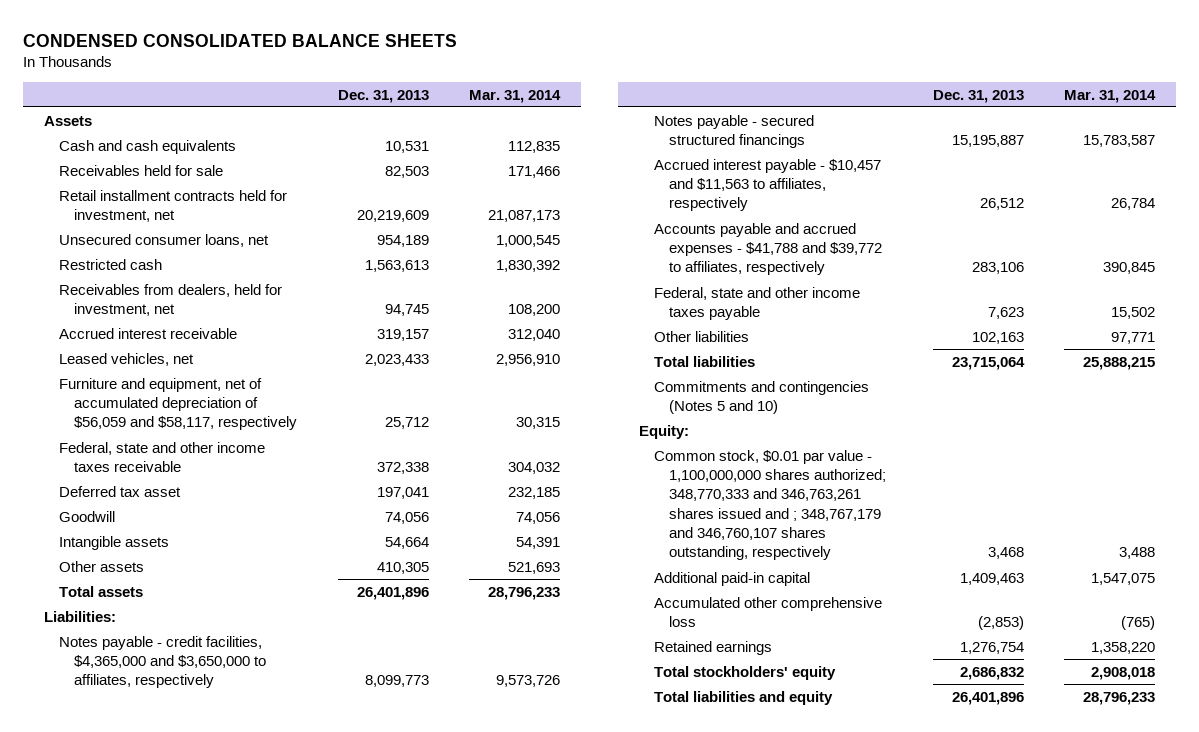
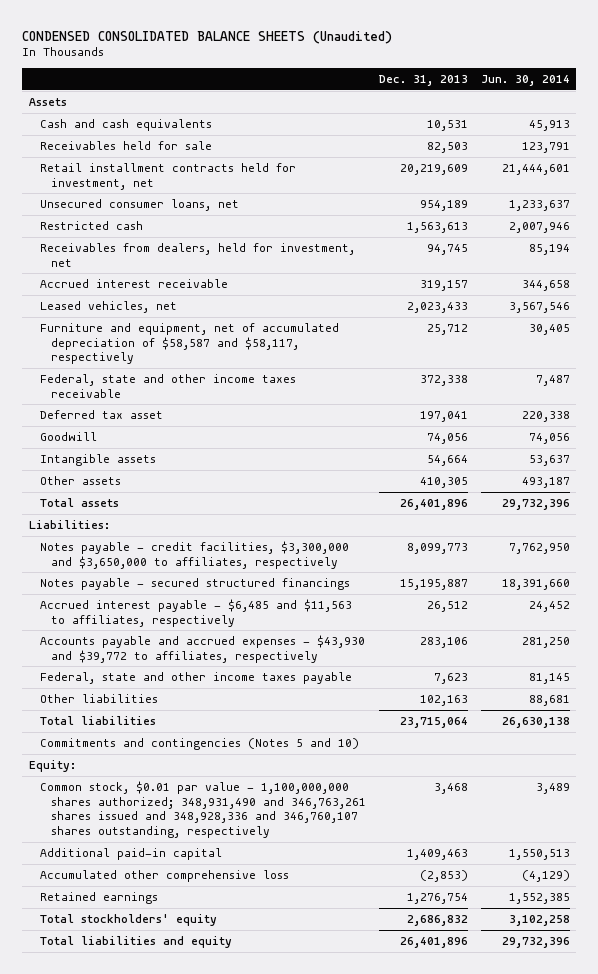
- CONDENSED CONSOLIDATED BALANCE SHEETS
+ CONDENSED CONSOLIDATED BALANCE SHEETS (Unaudited)
- | Dec. 31, 2013 | Mar. 31, 2014
+ | Dec. 31, 2013 | Jun. 30, 2014
- Furniture and equipment, net of accumulated depreciation of $56,059 and $58,117, respectively | 25,712 | 30,315
+ Furniture and equipment, net of accumulated depreciation of $58,587 and $58,117, respectively | 25,712 | 30,405
- Notes payable - credit facilities, $4,365,000 and $3,650,000 to affiliates, respectively | 8,099,773 | 9,573,726
+ Notes payable - credit facilities, $3,300,000 and $3,650,000 to affiliates, respectively | 8,099,773 | 7,762,950
- Accrued interest payable - $10,457 and $11,563 to affiliates, respectively | 26,512 | 26,784
- Accounts payable and accrued expenses - $41,788 and $39,772 to affiliates, respectively | 283,106 | 390,845
+ Accrued interest payable - $6,485 and $11,563 to affiliates, respectively | 26,512 | 24,452
+ Accounts payable and accrued expenses - $43,930 and $39,772 to affiliates, respectively | 283,106 | 281,250
- Common stock, $0.01 par value - 1,100,000,000 shares authorized; 348,770,333 and 346,763,261 shares issued and ; 348,767,179 and 346,760,107 shares outstanding, respectively | 3,468 | 3,488
+ Common stock, $0.01 par value - 1,100,000,000 shares authorized; 348,931,490 and 346,763,261 shares issued and 348,928,336 and 346,760,107 shares outstanding, respectively | 3,468 | 3,489

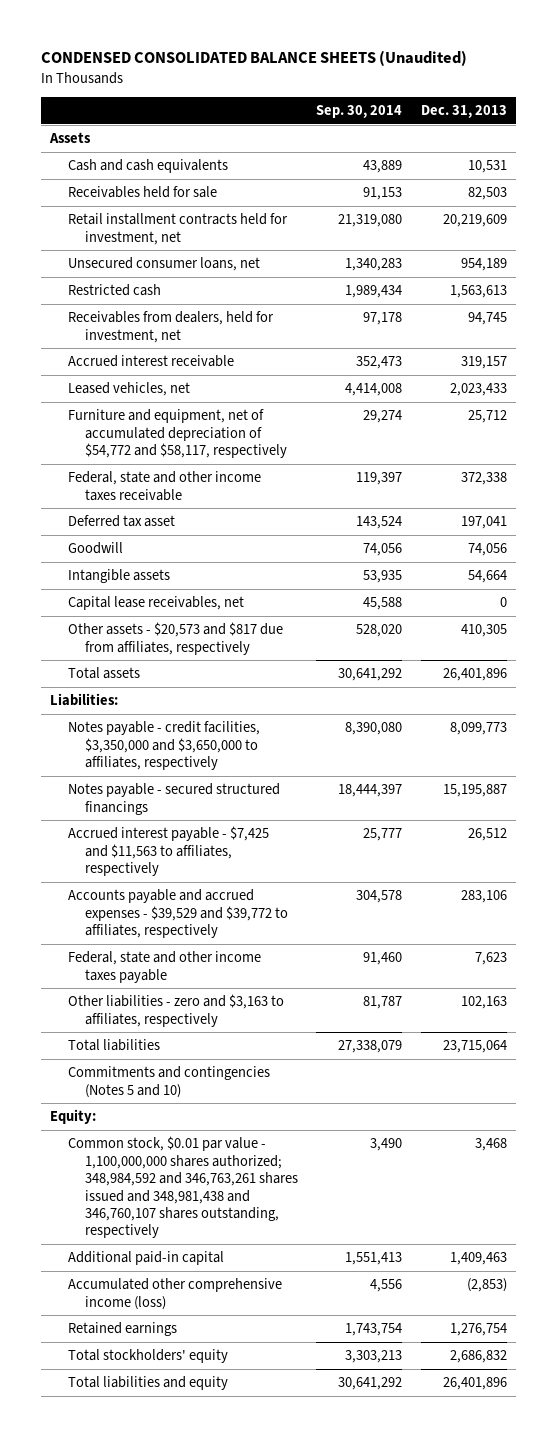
- | Dec. 31, 2013 | Jun. 30, 2014
+ | Sep. 30, 2014 | Dec. 31, 2013
- Furniture and equipment, net of accumulated depreciation of $58,587 and $58,117, respectively | 25,712 | 30,405
+ Furniture and equipment, net of accumulated depreciation of $54,772 and $58,117, respectively | 29,274 | 25,712
- Other assets | 410,305 | 493,187
+ Capital lease receivables, net | 45,588 | 0
+ Other assets - $20,573 and $817 due from affiliates, respectively | 528,020 | 410,305
- Notes payable - credit facilities, $3,300,000 and $3,650,000 to affiliates, respectively | 8,099,773 | 7,762,950
+ Notes payable - credit facilities, $3,350,000 and $3,650,000 to affiliates, respectively | 8,390,080 | 8,099,773
- Accrued interest payable - $6,485 and $11,563 to affiliates, respectively | 26,512 | 24,452
- Accounts payable and accrued expenses - $43,930 and $39,772 to affiliates, respectively | 283,106 | 281,250
+ Accrued interest payable - $7,425 and $11,563 to affiliates, respectively | 25,777 | 26,512
+ Accounts payable and accrued expenses - $39,529 and $39,772 to affiliates, respectively | 304,578 | 283,106
- Other liabilities | 102,163 | 88,681
+ Other liabilities - zero and $3,163 to affiliates, respectively | 81,787 | 102,163
- Common stock, $0.01 par value - 1,100,000,000 shares authorized; 348,931,490 and 346,763,261 shares issued and 348,928,336 and 346,760,107 shares outstanding, respectively | 3,468 | 3,489
+ Common stock, $0.01 par value - 1,100,000,000 shares authorized; 348,984,592 and 346,763,261 shares issued and 348,981,438 and 346,760,107 shares outstanding, respectively | 3,490 | 3,468
- Accumulated other comprehensive loss | (2,853) | (4,129)
+ Accumulated other comprehensive income (loss) | 4,556 | (2,853)

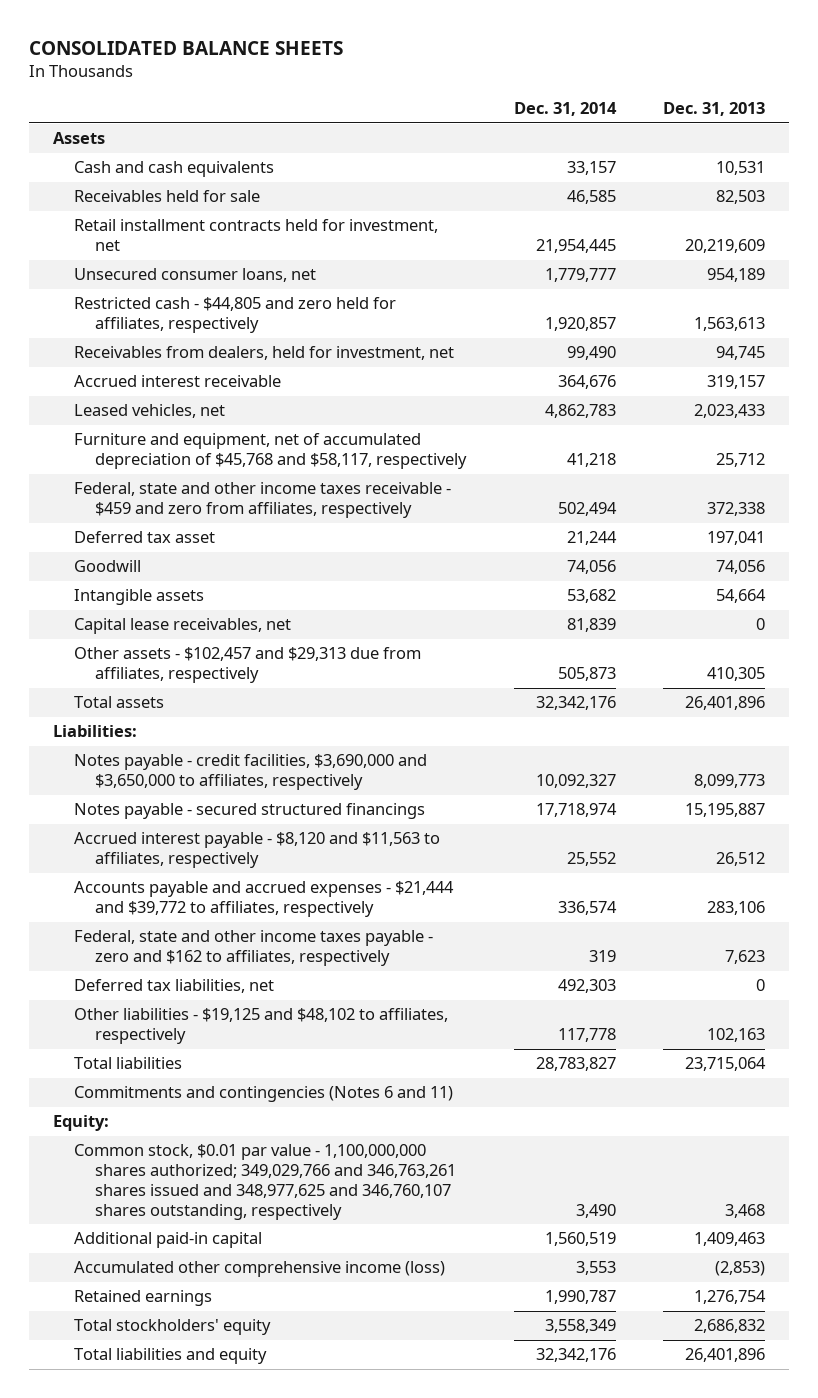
- CONDENSED CONSOLIDATED BALANCE SHEETS (Unaudited)
+ CONSOLIDATED BALANCE SHEETS
- | Sep. 30, 2014 | Dec. 31, 2013
+ | Dec. 31, 2014 | Dec. 31, 2013
- Restricted cash | 1,989,434 | 1,563,613
+ Restricted cash - $44,805 and zero held for affiliates, respectively | 1,920,857 | 1,563,613
- Furniture and equipment, net of accumulated depreciation of $54,772 and $58,117, respectively | 29,274 | 25,712
- Federal, state and other income taxes receivable | 119,397 | 372,338
+ Furniture and equipment, net of accumulated depreciation of $45,768 and $58,117, respectively | 41,218 | 25,712
+ Federal, state and other income taxes receivable - $459 and zero from affiliates, respectively | 502,494 | 372,338
- Other assets - $20,573 and $817 due from affiliates, respectively | 528,020 | 410,305
+ Other assets - $102,457 and $29,313 due from affiliates, respectively | 505,873 | 410,305
- Notes payable - credit facilities, $3,350,000 and $3,650,000 to affiliates, respectively | 8,390,080 | 8,099,773
+ Notes payable - credit facilities, $3,690,000 and $3,650,000 to affiliates, respectively | 10,092,327 | 8,099,773
- Accrued interest payable - $7,425 and $11,563 to affiliates, respectively | 25,777 | 26,512
- Accounts payable and accrued expenses - $39,529 and $39,772 to affiliates, respectively | 304,578 | 283,106
- Federal, state and other income taxes payable | 91,460 | 7,623
- Other liabilities - zero and $3,163 to affiliates, respectively | 81,787 | 102,163
+ Accrued interest payable - $8,120 and $11,563 to affiliates, respectively | 25,552 | 26,512
+ Accounts payable and accrued expenses - $21,444 and $39,772 to affiliates, respectively | 336,574 | 283,106
+ Federal, state and other income taxes payable - zero and $162 to affiliates, respectively | 319 | 7,623
+ Deferred tax liabilities, net | 492,303 | 0
+ Other liabilities - $19,125 and $48,102 to affiliates, respectively | 117,778 | 102,163
- Commitments and contingencies (Notes 5 and 10)
+ Commitments and contingencies (Notes 6 and 11)
- Common stock, $0.01 par value - 1,100,000,000 shares authorized; 348,984,592 and 346,763,261 shares issued and 348,981,438 and 346,760,107 shares outstanding, respectively | 3,490 | 3,468
+ Common stock, $0.01 par value - 1,100,000,000 shares authorized; 349,029,766 and 346,763,261 shares issued and 348,977,625 and 346,760,107 shares outstanding, respectively | 3,490 | 3,468

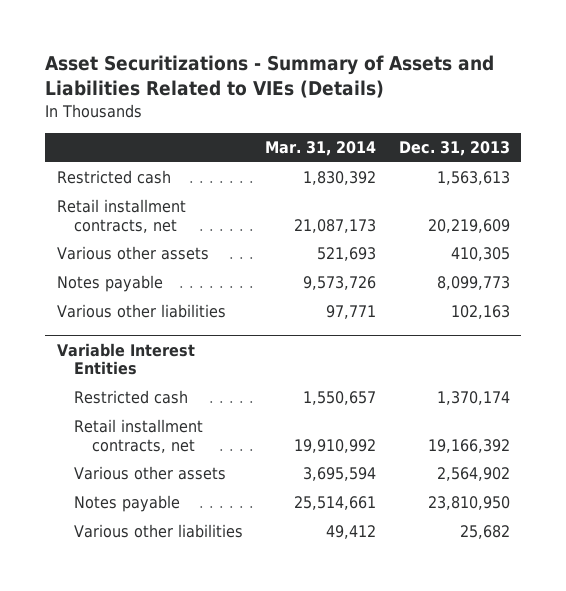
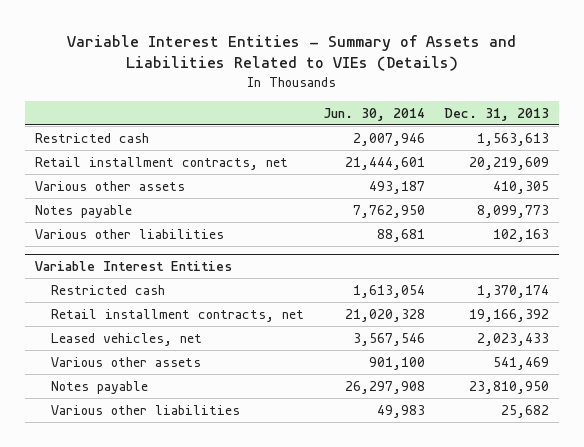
- Asset Securitizations - Summary of Assets and Liabilities Related to VIEs (Details)
+ Variable Interest Entities - Summary of Assets and Liabilities Related to VIEs (Details)
- | Mar. 31, 2014 | Dec. 31, 2013
+ | Jun. 30, 2014 | Dec. 31, 2013
@ Variable Interest Entities
- Various other assets | 3,695,594 | 2,564,902
+ Leased vehicles, net | 3,567,546 | 2,023,433
+ Various other assets | 901,100 | 541,469

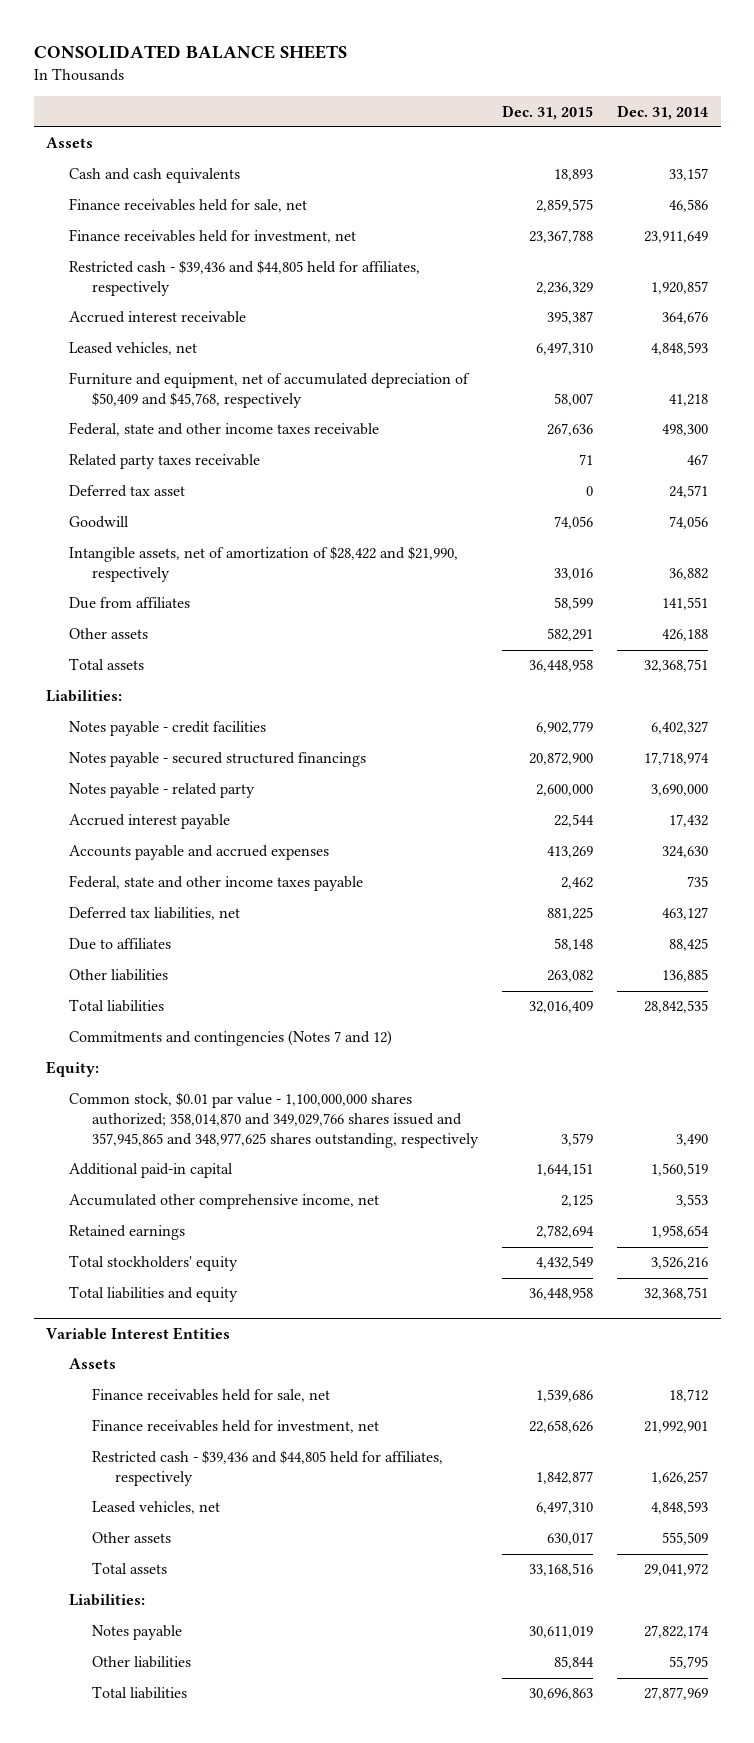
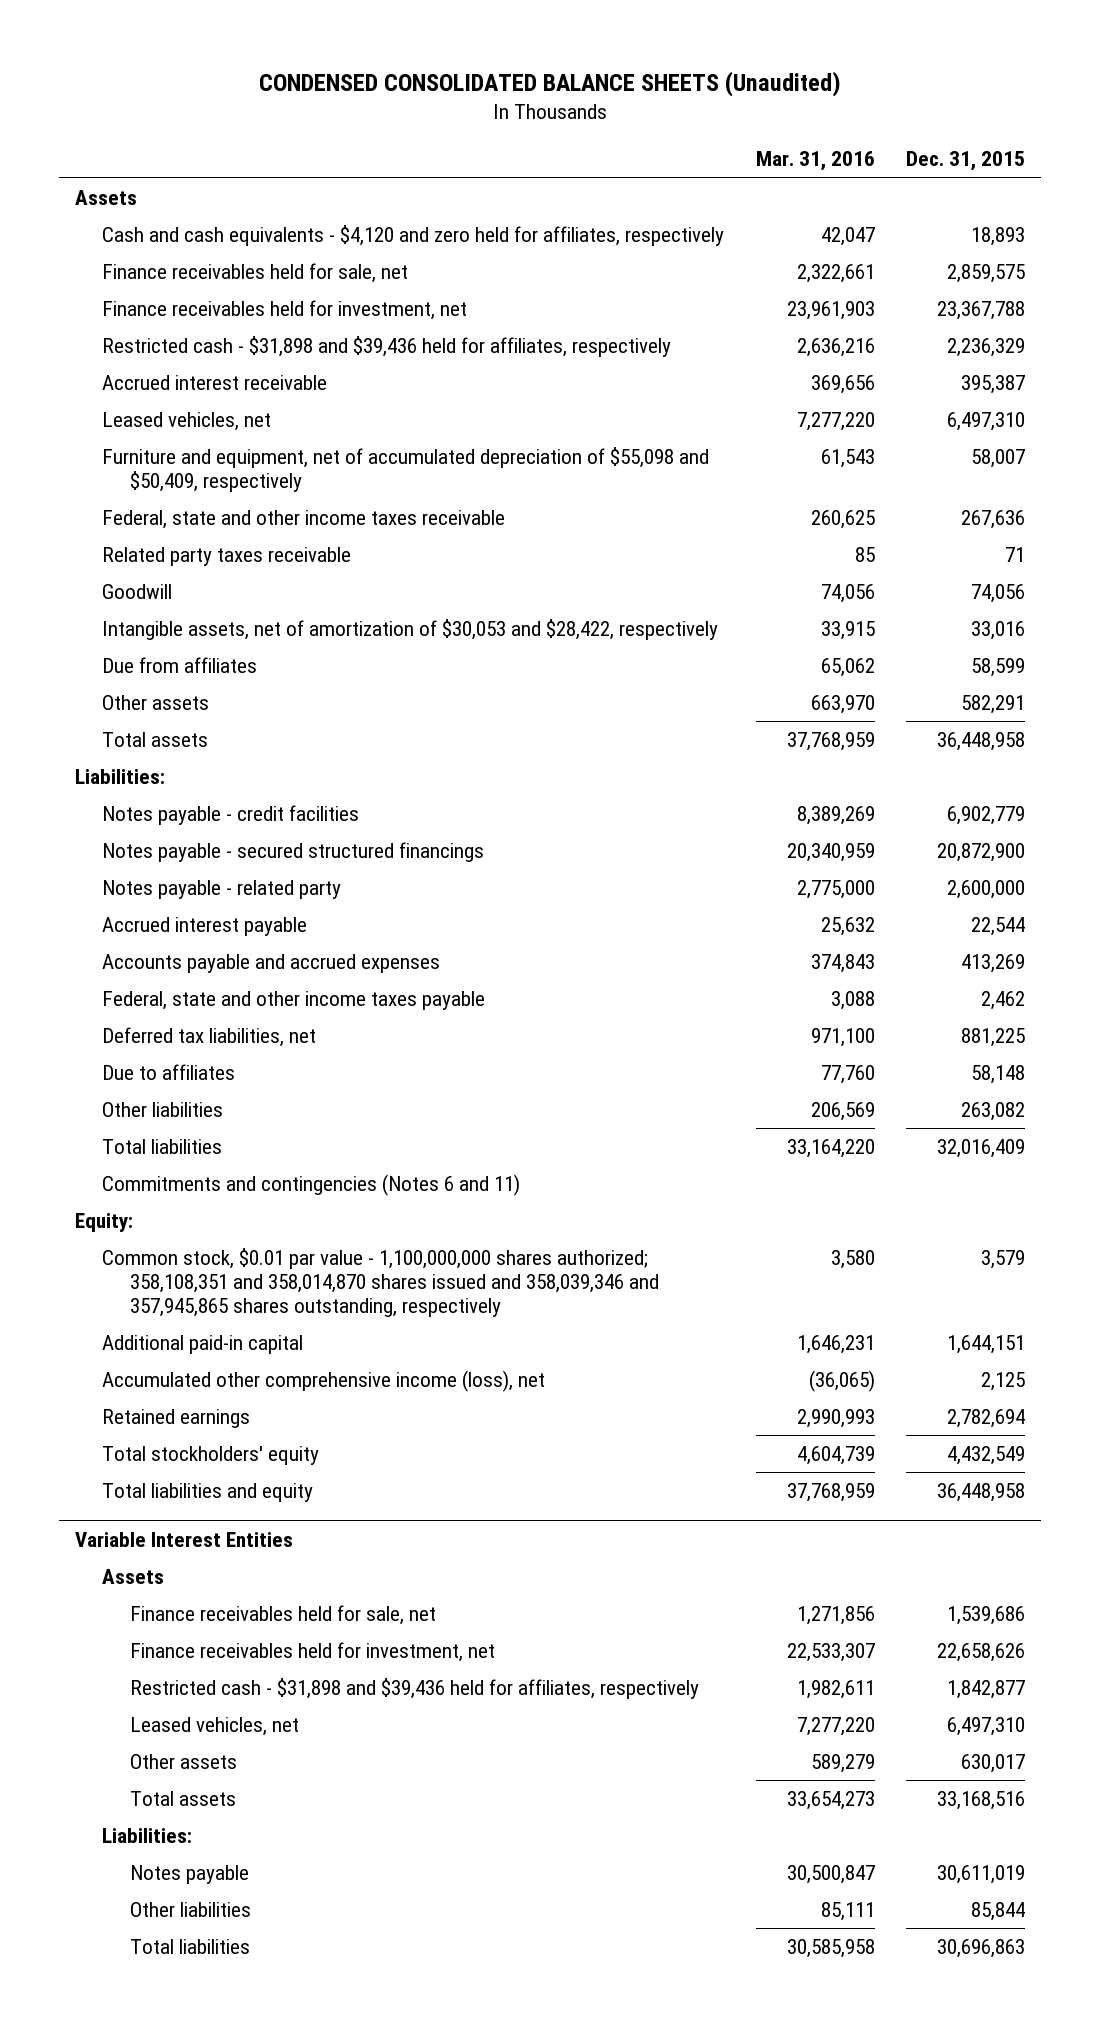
- CONSOLIDATED BALANCE SHEETS
+ CONDENSED CONSOLIDATED BALANCE SHEETS (Unaudited)
- | Dec. 31, 2015 | Dec. 31, 2014
+ | Mar. 31, 2016 | Dec. 31, 2015
- Cash and cash equivalents | 18,893 | 33,157
+ Cash and cash equivalents - $4,120 and zero held for affiliates, respectively | 42,047 | 18,893
- Restricted cash - $39,436 and $44,805 held for affiliates, respectively | 2,236,329 | 1,920,857
+ Restricted cash - $31,898 and $39,436 held for affiliates, respectively | 2,636,216 | 2,236,329
- Furniture and equipment, net of accumulated depreciation of $50,409 and $45,768, respectively | 58,007 | 41,218
+ Furniture and equipment, net of accumulated depreciation of $55,098 and $50,409, respectively | 61,543 | 58,007
- Deferred tax asset | 0 | 24,571
- Intangible assets, net of amortization of $28,422 and $21,990, respectively | 33,016 | 36,882
+ Intangible assets, net of amortization of $30,053 and $28,422, respectively | 33,915 | 33,016
- Commitments and contingencies (Notes 7 and 12)
+ Commitments and contingencies (Notes 6 and 11)
- Common stock, $0.01 par value - 1,100,000,000 shares authorized; 358,014,870 and 349,029,766 shares issued and 357,945,865 and 348,977,625 shares outstanding, respectively | 3,579 | 3,490
+ Common stock, $0.01 par value - 1,100,000,000 shares authorized; 358,108,351 and 358,014,870 shares issued and 358,039,346 and 357,945,865 shares outstanding, respectively | 3,580 | 3,579
- Accumulated other comprehensive income, net | 2,125 | 3,553
+ Accumulated other comprehensive income (loss), net | (36,065) | 2,125
@ Variable Interest Entities
- Restricted cash - $39,436 and $44,805 held for affiliates, respectively | 1,842,877 | 1,626,257
+ Restricted cash - $31,898 and $39,436 held for affiliates, respectively | 1,982,611 | 1,842,877

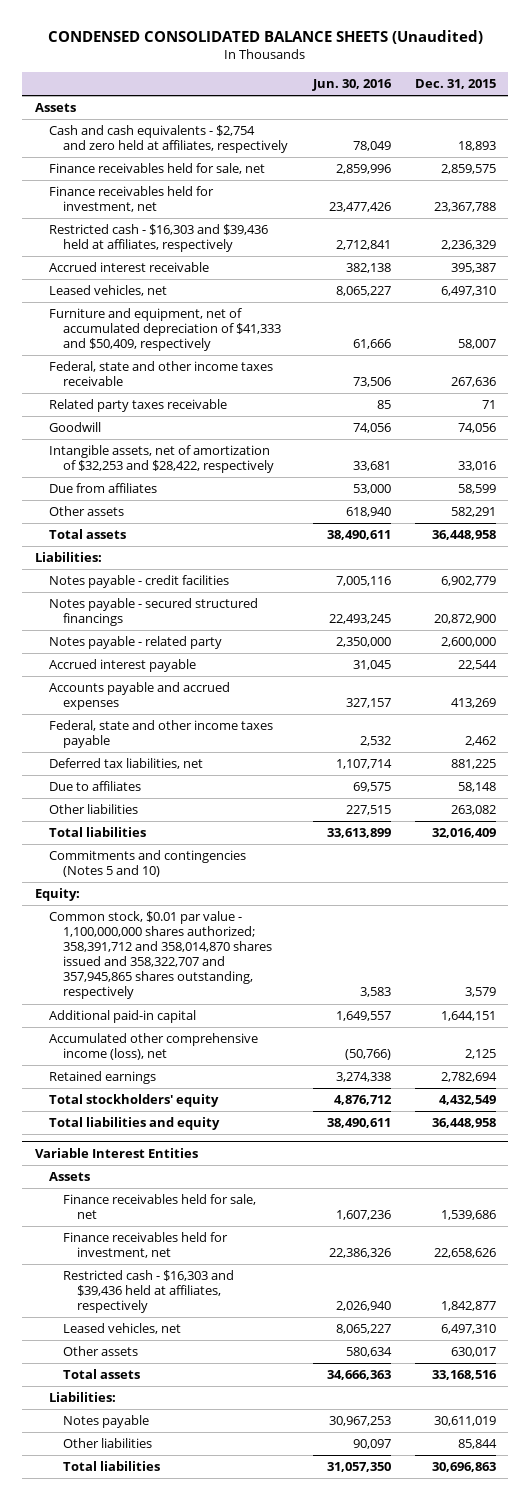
- | Mar. 31, 2016 | Dec. 31, 2015
+ | Jun. 30, 2016 | Dec. 31, 2015
- Cash and cash equivalents - $4,120 and zero held for affiliates, respectively | 42,047 | 18,893
+ Cash and cash equivalents - $2,754 and zero held at affiliates, respectively | 78,049 | 18,893
- Restricted cash - $31,898 and $39,436 held for affiliates, respectively | 2,636,216 | 2,236,329
+ Restricted cash - $16,303 and $39,436 held at affiliates, respectively | 2,712,841 | 2,236,329
- Furniture and equipment, net of accumulated depreciation of $55,098 and $50,409, respectively | 61,543 | 58,007
+ Furniture and equipment, net of accumulated depreciation of $41,333 and $50,409, respectively | 61,666 | 58,007
- Intangible assets, net of amortization of $30,053 and $28,422, respectively | 33,915 | 33,016
+ Intangible assets, net of amortization of $32,253 and $28,422, respectively | 33,681 | 33,016
- Commitments and contingencies (Notes 6 and 11)
+ Commitments and contingencies (Notes 5 and 10)
- Common stock, $0.01 par value - 1,100,000,000 shares authorized; 358,108,351 and 358,014,870 shares issued and 358,039,346 and 357,945,865 shares outstanding, respectively | 3,580 | 3,579
+ Common stock, $0.01 par value - 1,100,000,000 shares authorized; 358,391,712 and 358,014,870 shares issued and 358,322,707 and 357,945,865 shares outstanding, respectively | 3,583 | 3,579
@ Variable Interest Entities
- Restricted cash - $31,898 and $39,436 held for affiliates, respectively | 1,982,611 | 1,842,877
+ Restricted cash - $16,303 and $39,436 held at affiliates, respectively | 2,026,940 | 1,842,877

